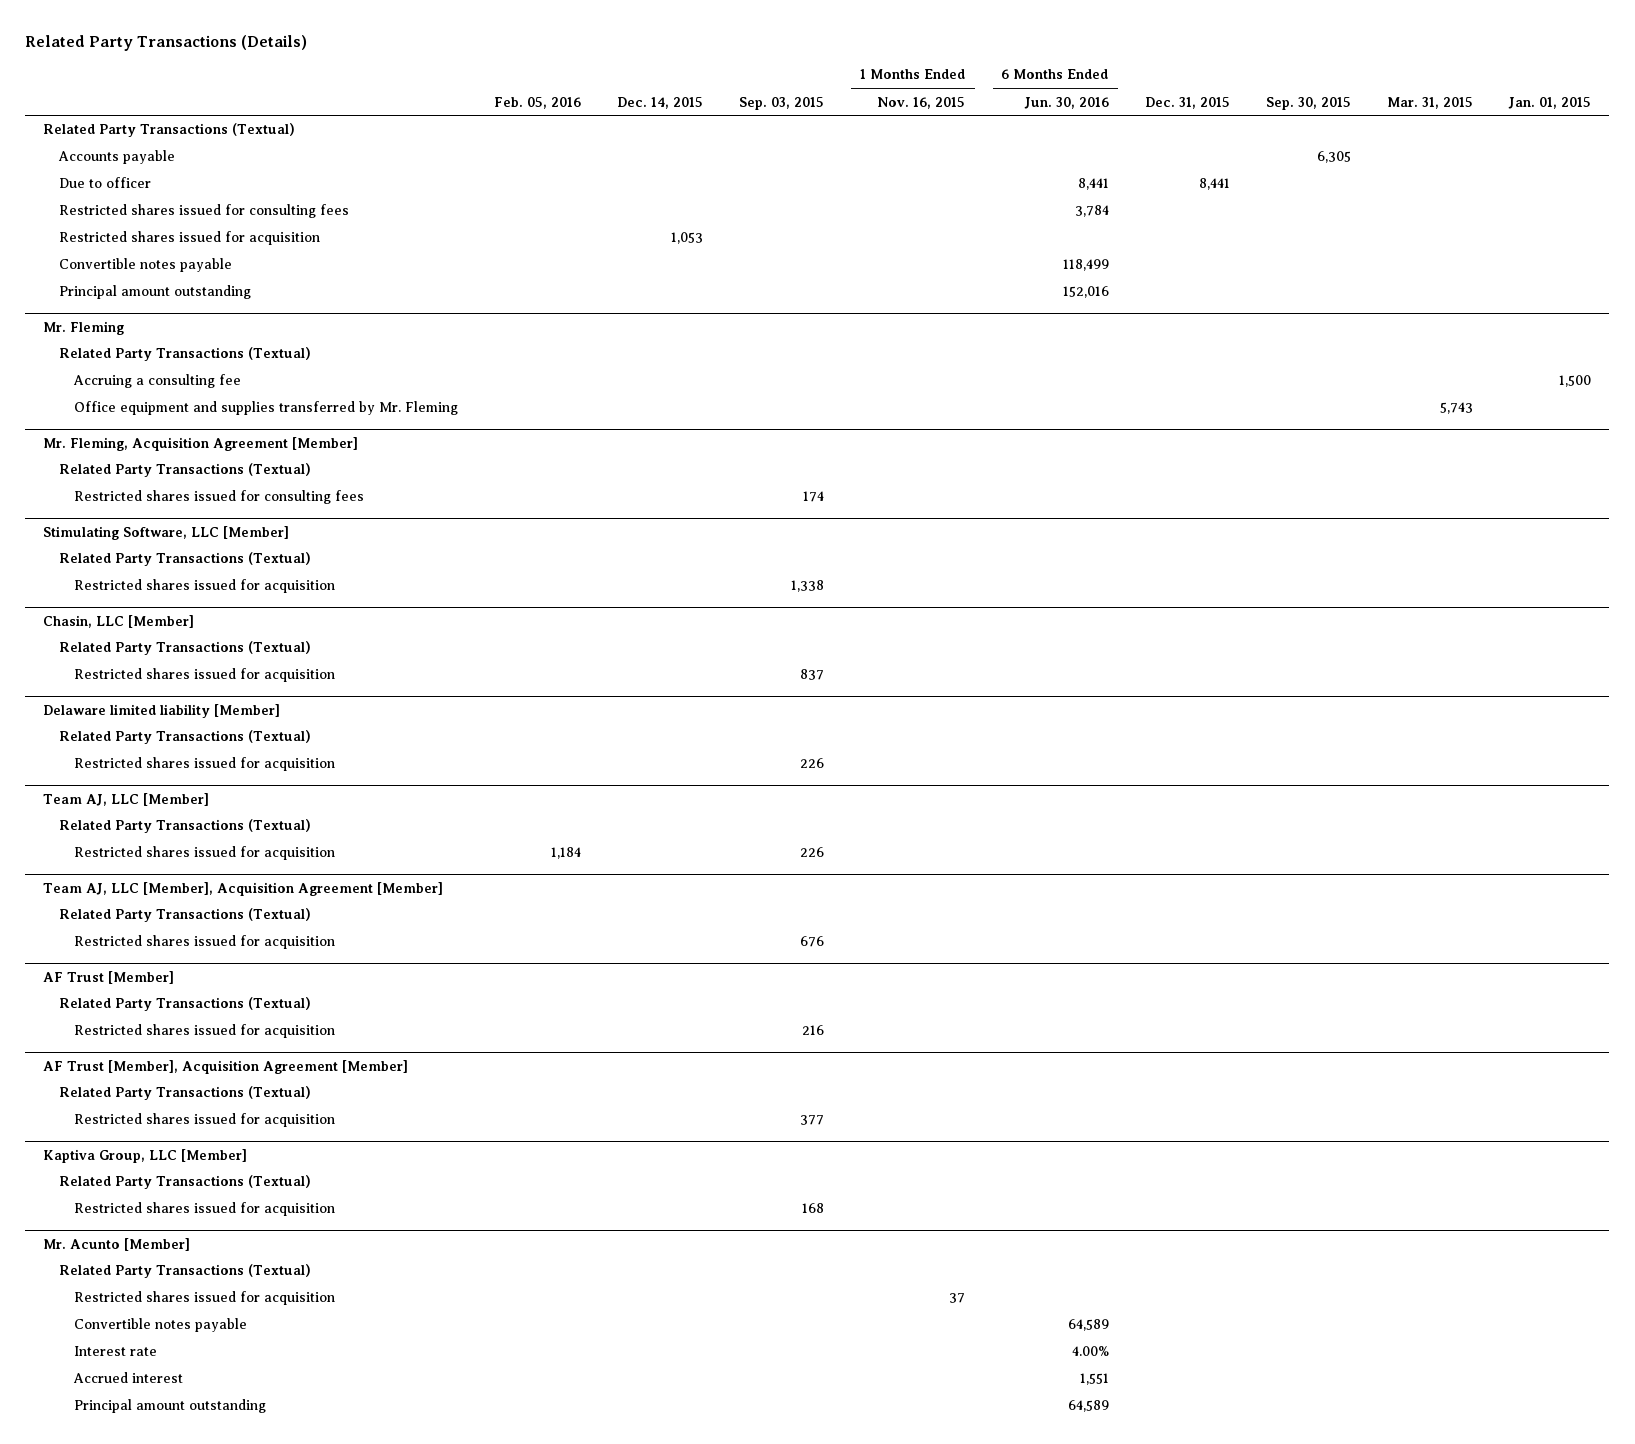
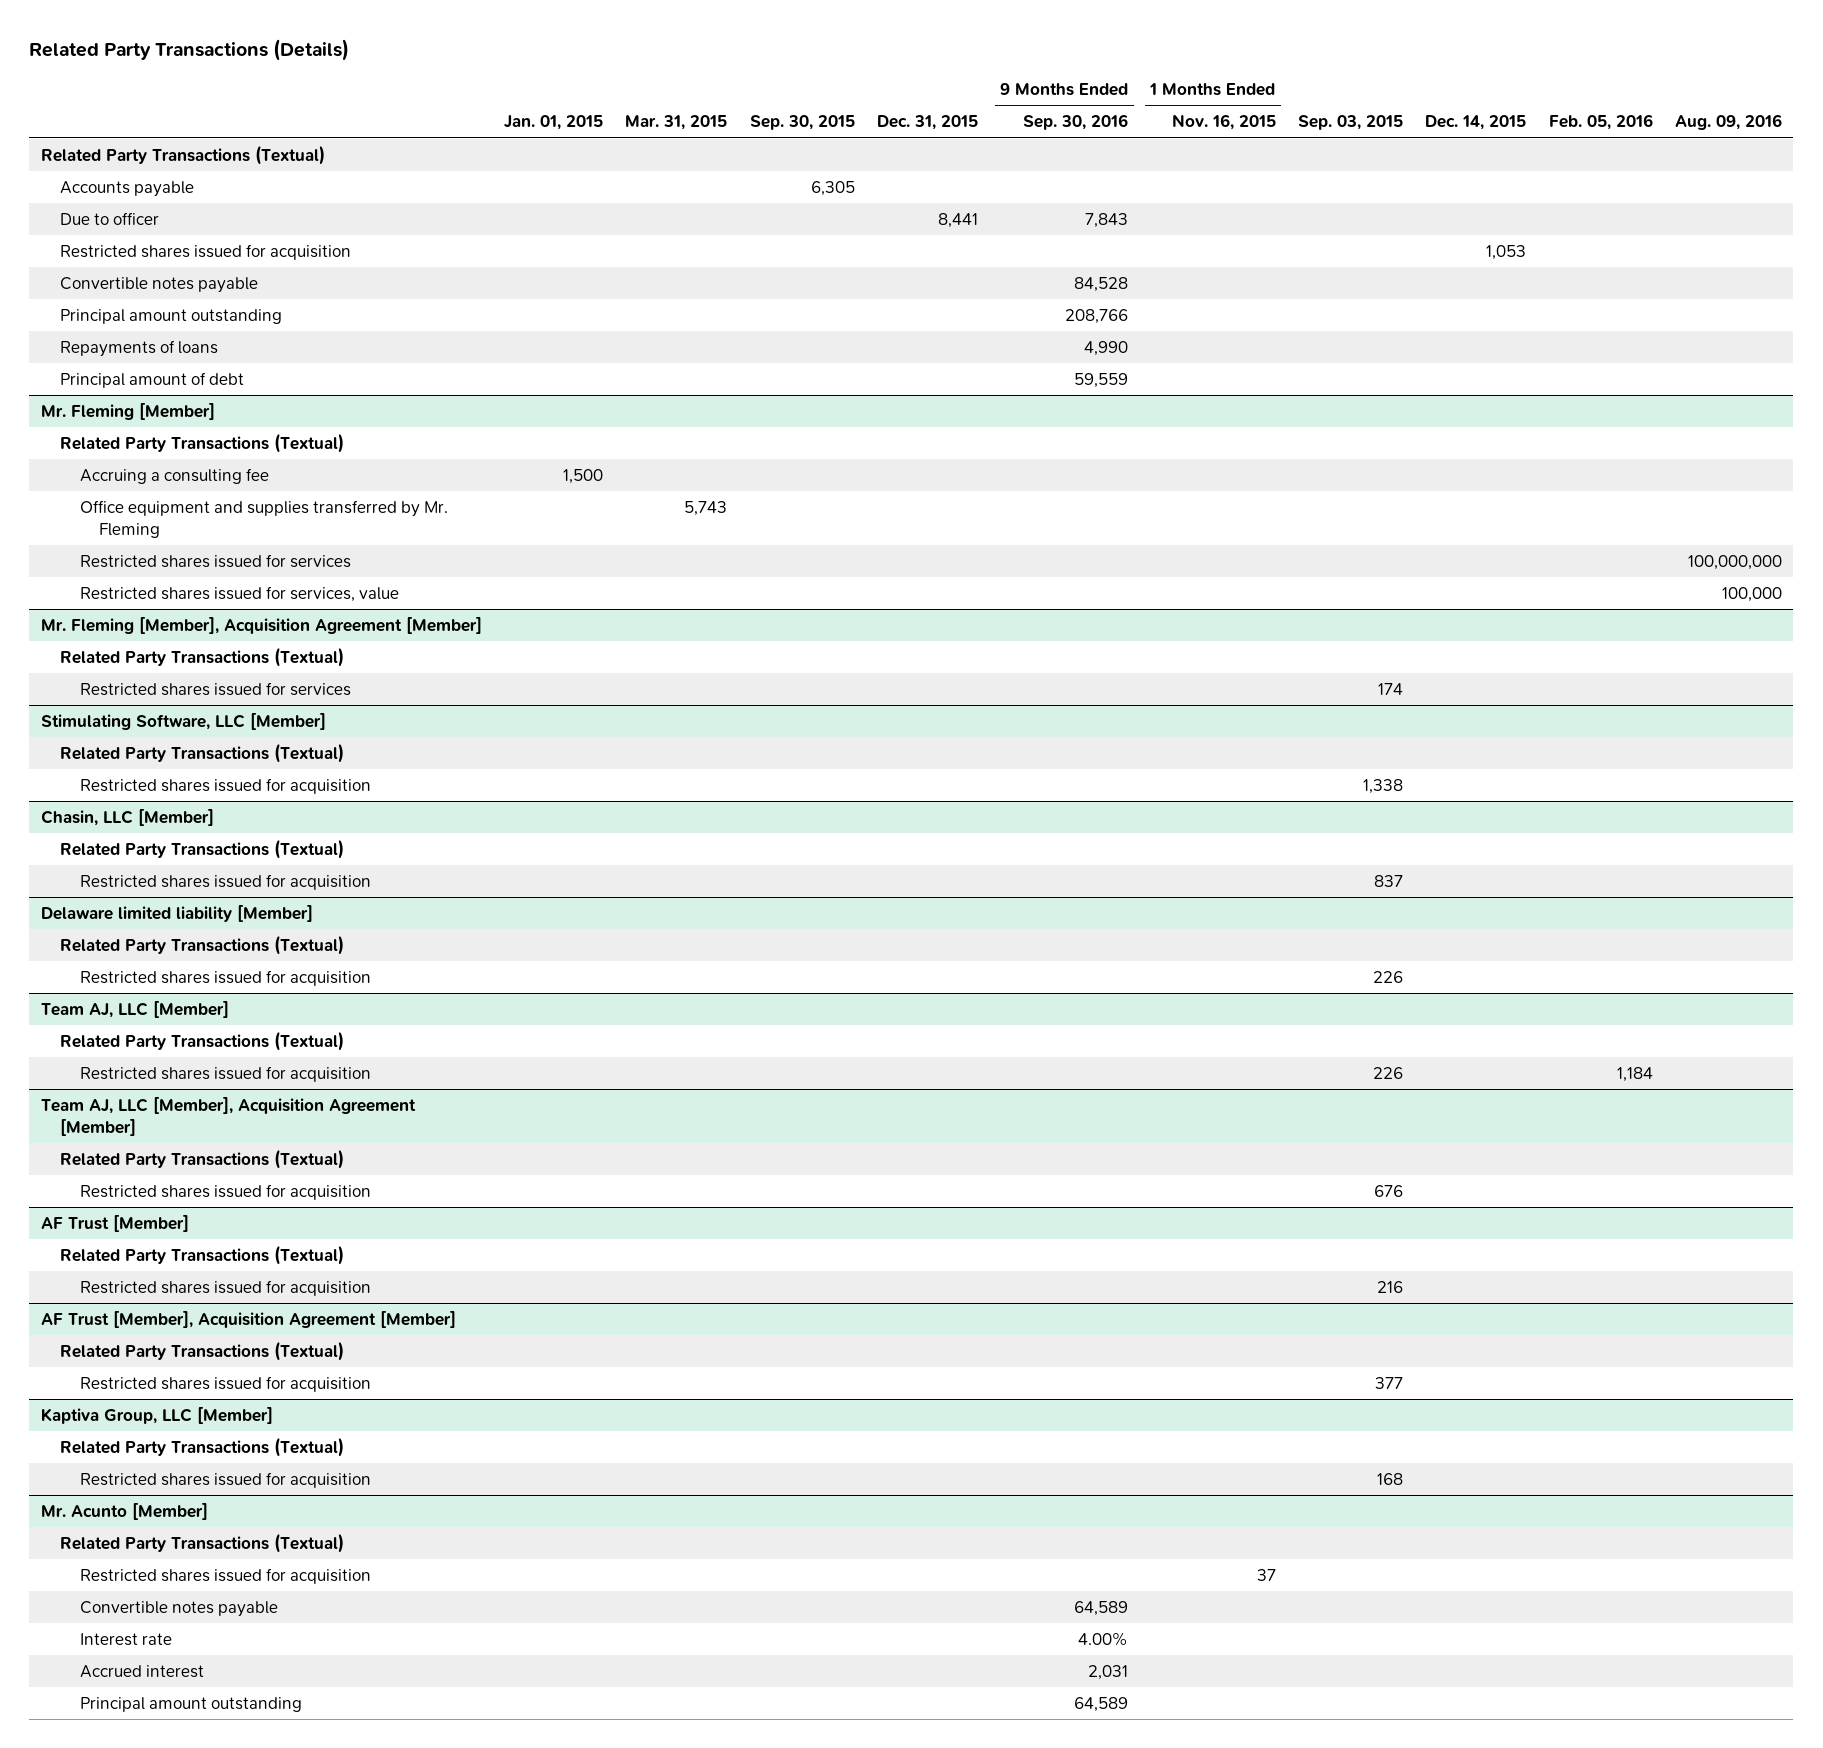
- | Feb. 05, 2016 | Dec. 14, 2015 | Sep. 03, 2015 | 1 Months Ended Nov. 16, 2015 | 6 Months Ended Jun. 30, 2016 | Dec. 31, 2015 | Sep. 30, 2015 | Mar. 31, 2015 | Jan. 01, 2015
+ | Jan. 01, 2015 | Mar. 31, 2015 | Sep. 30, 2015 | Dec. 31, 2015 | 9 Months Ended Sep. 30, 2016 | 1 Months Ended Nov. 16, 2015 | Sep. 03, 2015 | Dec. 14, 2015 | Feb. 05, 2016 | Aug. 09, 2016
- Restricted shares issued for consulting fees | | | | | 3,784 | | | |
- Mr. Fleming
+ Repayments of loans | | | | | 4,990 | | | | |
+ Principal amount of debt | | | | | 59,559 | | | | |
+ Mr. Fleming [Member]
- Mr. Fleming, Acquisition Agreement [Member]
+ Restricted shares issued for services | | | | | | | | | | 100,000,000
+ Restricted shares issued for services, value | | | | | | | | | | 100,000
+ Mr. Fleming [Member], Acquisition Agreement [Member]
- Restricted shares issued for consulting fees | | | 174 | | | | | |
+ Restricted shares issued for services | | | | | | | 174 | | |

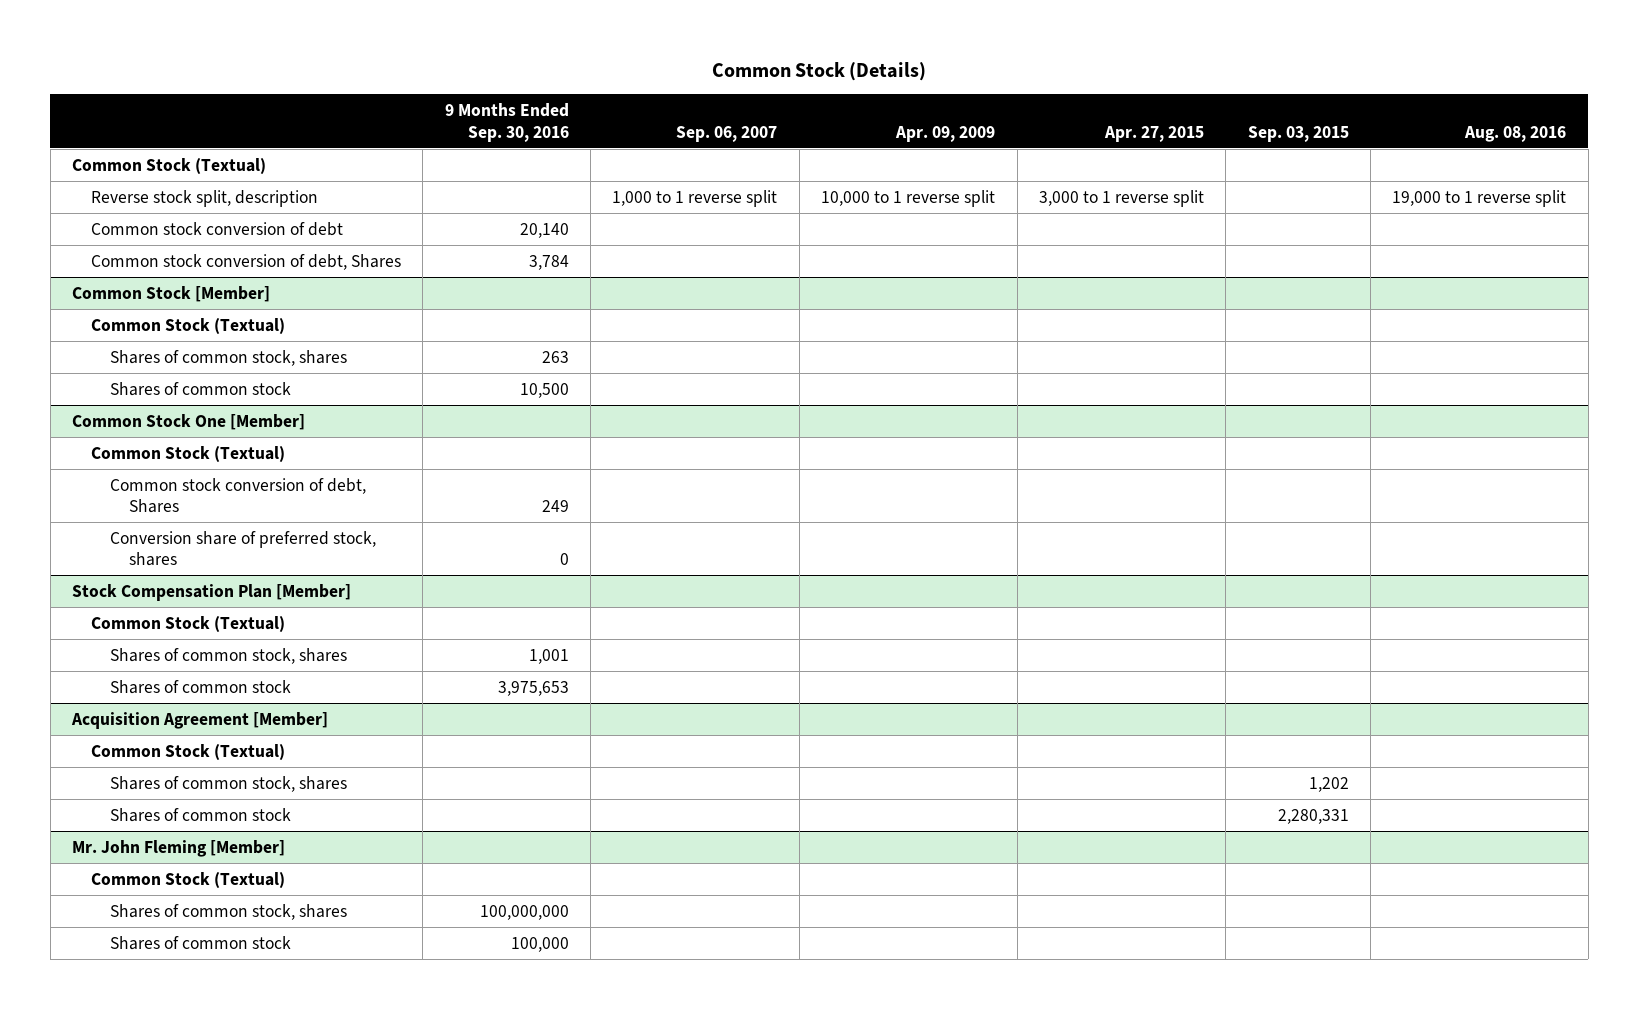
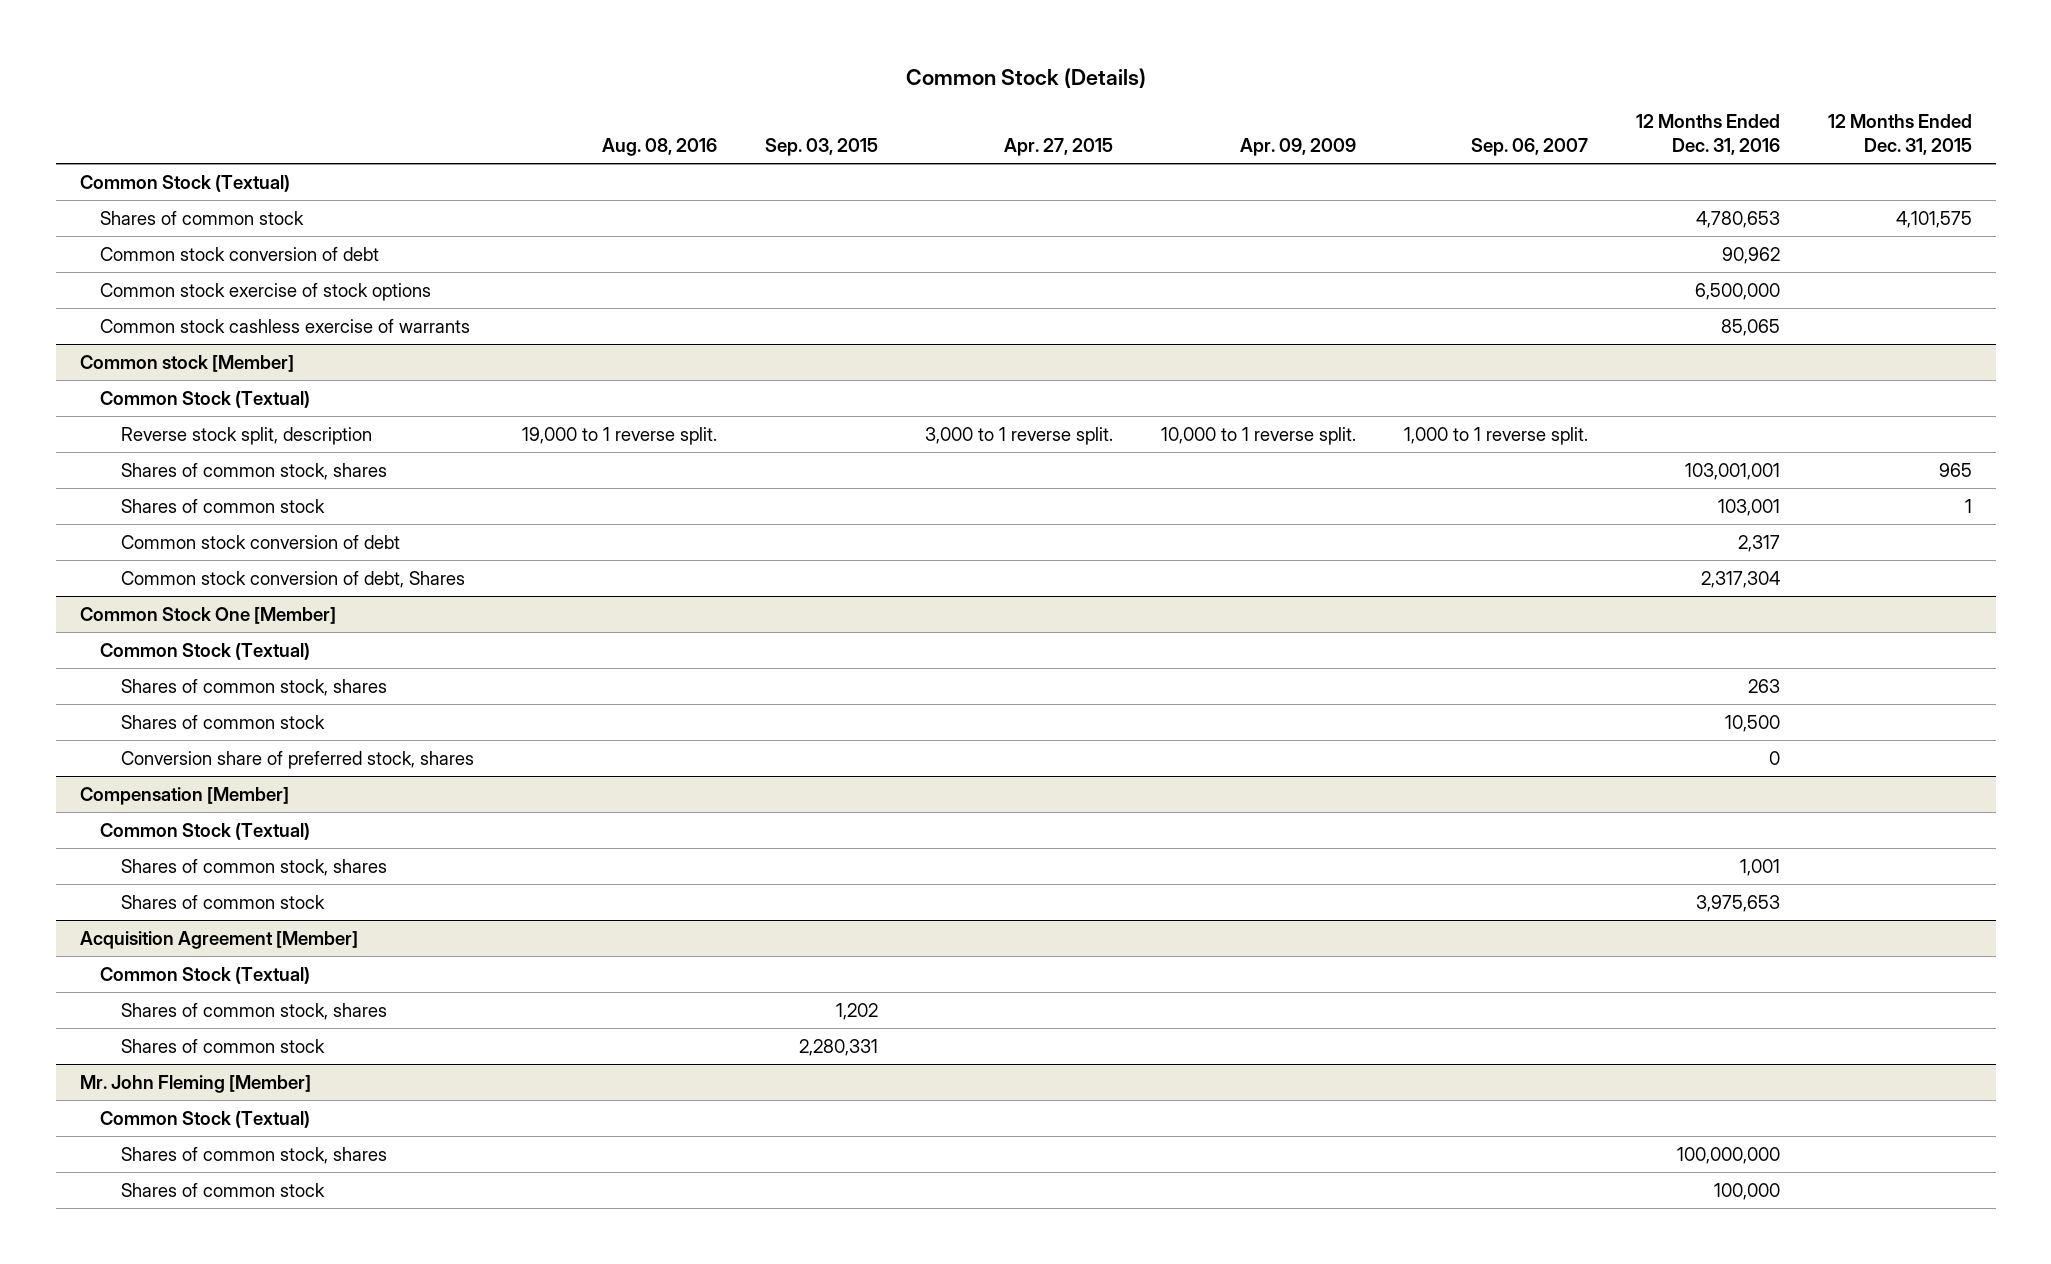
- | 9 Months Ended Sep. 30, 2016 | Sep. 06, 2007 | Apr. 09, 2009 | Apr. 27, 2015 | Sep. 03, 2015 | Aug. 08, 2016
+ | Aug. 08, 2016 | Sep. 03, 2015 | Apr. 27, 2015 | Apr. 09, 2009 | Sep. 06, 2007 | 12 Months Ended Dec. 31, 2016 | 12 Months Ended Dec. 31, 2015
- Reverse stock split, description | | 1,000 to 1 reverse split | 10,000 to 1 reverse split | 3,000 to 1 reverse split | | 19,000 to 1 reverse split
+ Shares of common stock | | | | | | 4,780,653 | 4,101,575
- Common stock conversion of debt, Shares | 3,784 | | | | |
- Common Stock [Member]
+ Common stock exercise of stock options | | | | | | 6,500,000 |
+ Common stock cashless exercise of warrants | | | | | | 85,065 |
+ Common stock [Member]
+ Reverse stock split, description | 19,000 to 1 reverse split. | | 3,000 to 1 reverse split. | 10,000 to 1 reverse split. | 1,000 to 1 reverse split. | |
+ Common stock conversion of debt | | | | | | 2,317 |
+ Common stock conversion of debt, Shares | | | | | | 2,317,304 |
@ Common Stock One [Member]
- Common stock conversion of debt, Shares | 249 | | | | |
+ Shares of common stock, shares | | | | | | 263 |
+ Shares of common stock | | | | | | 10,500 |
- Stock Compensation Plan [Member]
+ Compensation [Member]

